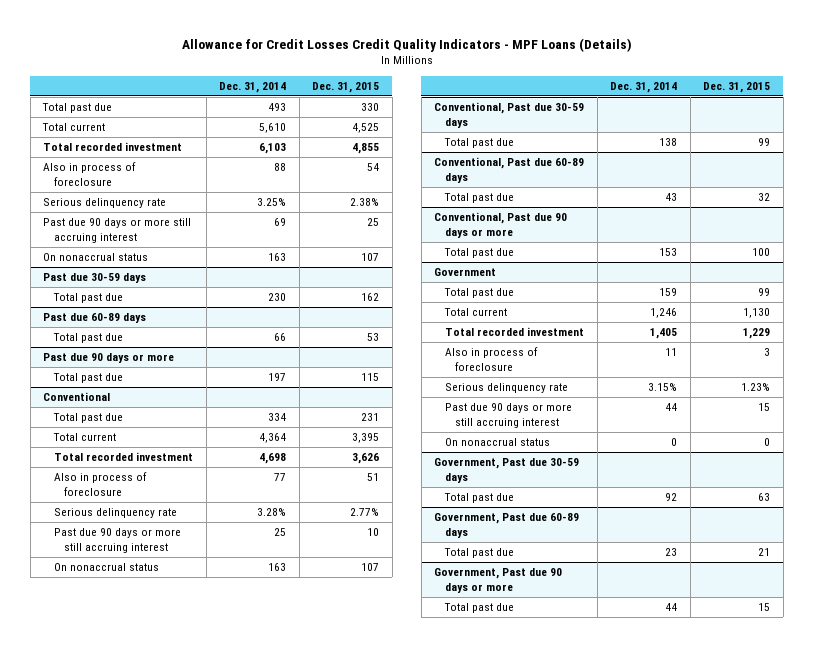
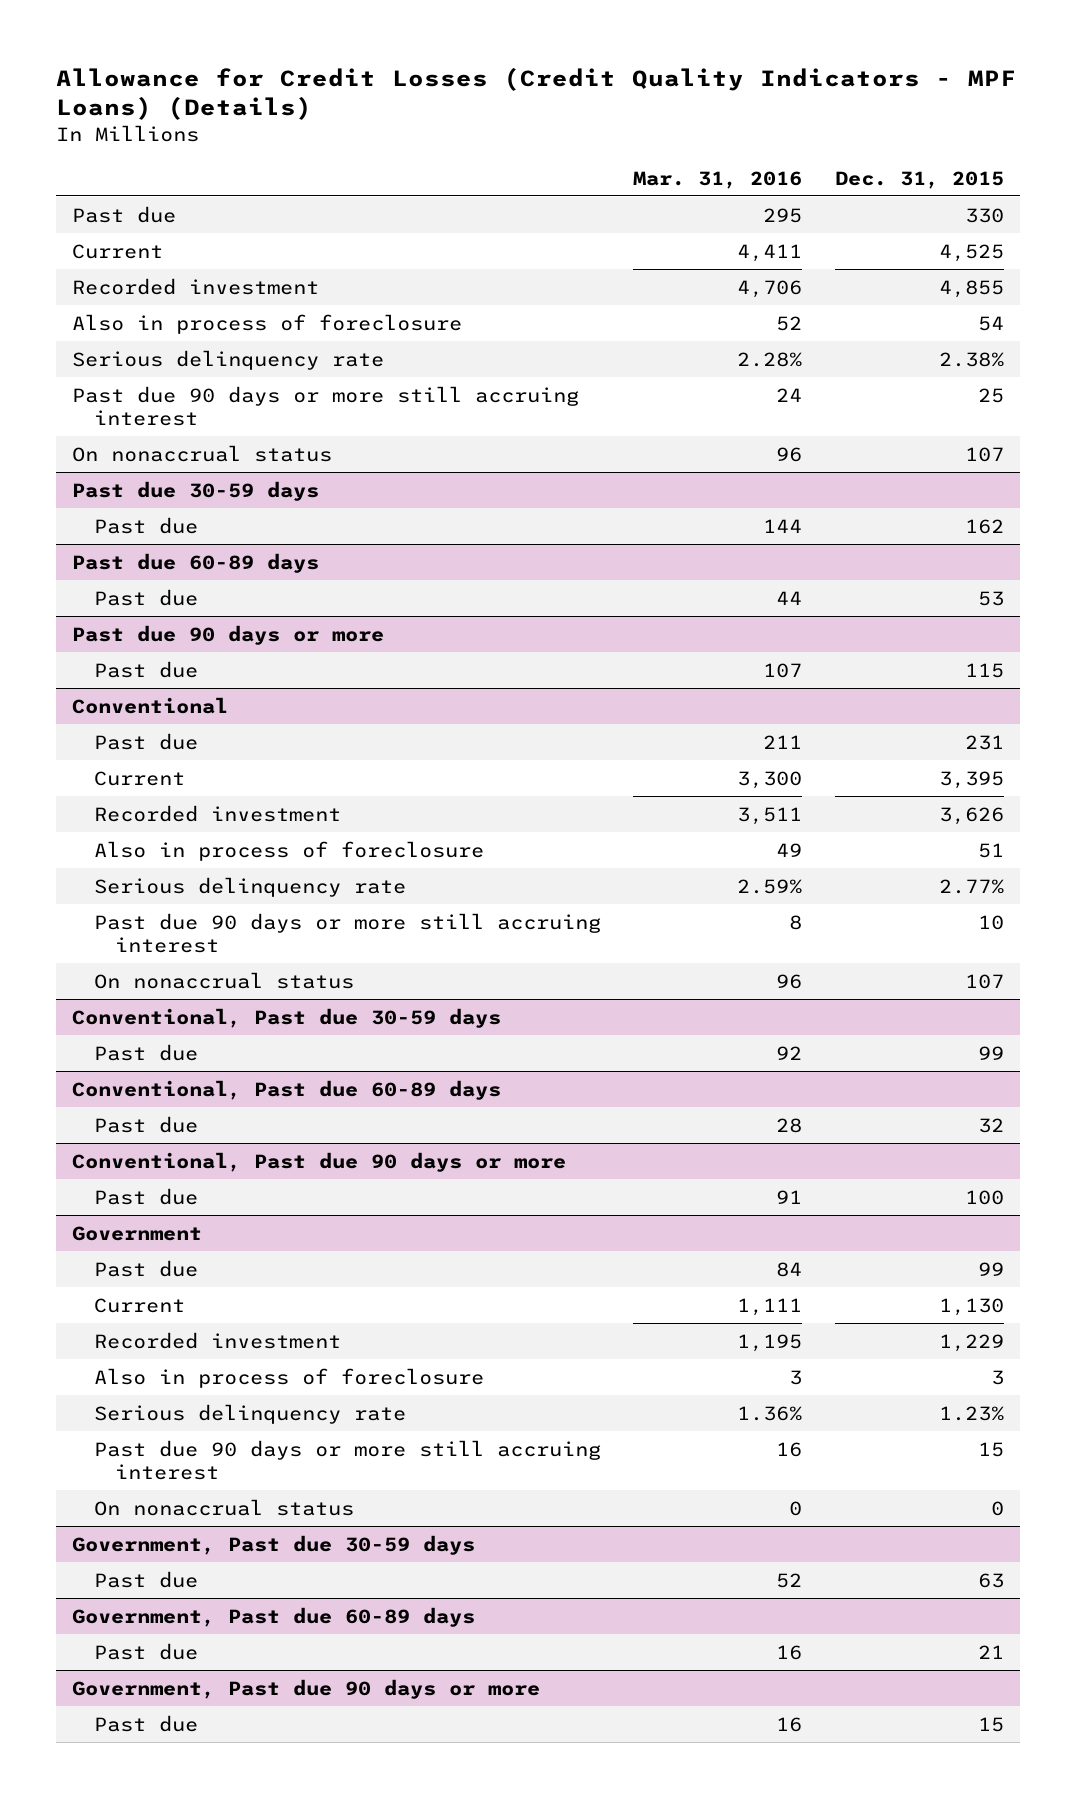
- Allowance for Credit Losses Credit Quality Indicators - MPF Loans (Details)
+ Allowance for Credit Losses (Credit Quality Indicators - MPF Loans) (Details)
- | Dec. 31, 2014 | Dec. 31, 2015
+ | Mar. 31, 2016 | Dec. 31, 2015
- Total past due | 493 | 330
- Total current | 5,610 | 4,525
- Total recorded investment | 6,103 | 4,855
+ Past due | 295 | 330
+ Current | 4,411 | 4,525
+ Recorded investment | 4,706 | 4,855
@ Past due 30-59 days
- Total past due | 230 | 162
+ Past due | 144 | 162
@ Past due 60-89 days
- Total past due | 66 | 53
+ Past due | 44 | 53
@ Past due 90 days or more
- Total past due | 197 | 115
+ Past due | 107 | 115
@ Conventional
- Total past due | 334 | 231
- Total current | 4,364 | 3,395
- Total recorded investment | 4,698 | 3,626
+ Past due | 211 | 231
+ Current | 3,300 | 3,395
+ Recorded investment | 3,511 | 3,626
@ Conventional, Past due 30-59 days
- Total past due | 138 | 99
+ Past due | 92 | 99
@ Conventional, Past due 60-89 days
- Total past due | 43 | 32
+ Past due | 28 | 32
@ Conventional, Past due 90 days or more
- Total past due | 153 | 100
+ Past due | 91 | 100
@ Government
- Total past due | 159 | 99
- Total current | 1,246 | 1,130
- Total recorded investment | 1,405 | 1,229
+ Past due | 84 | 99
+ Current | 1,111 | 1,130
+ Recorded investment | 1,195 | 1,229
@ Government, Past due 30-59 days
- Total past due | 92 | 63
+ Past due | 52 | 63
@ Government, Past due 60-89 days
- Total past due | 23 | 21
+ Past due | 16 | 21
@ Government, Past due 90 days or more
- Total past due | 44 | 15
+ Past due | 16 | 15

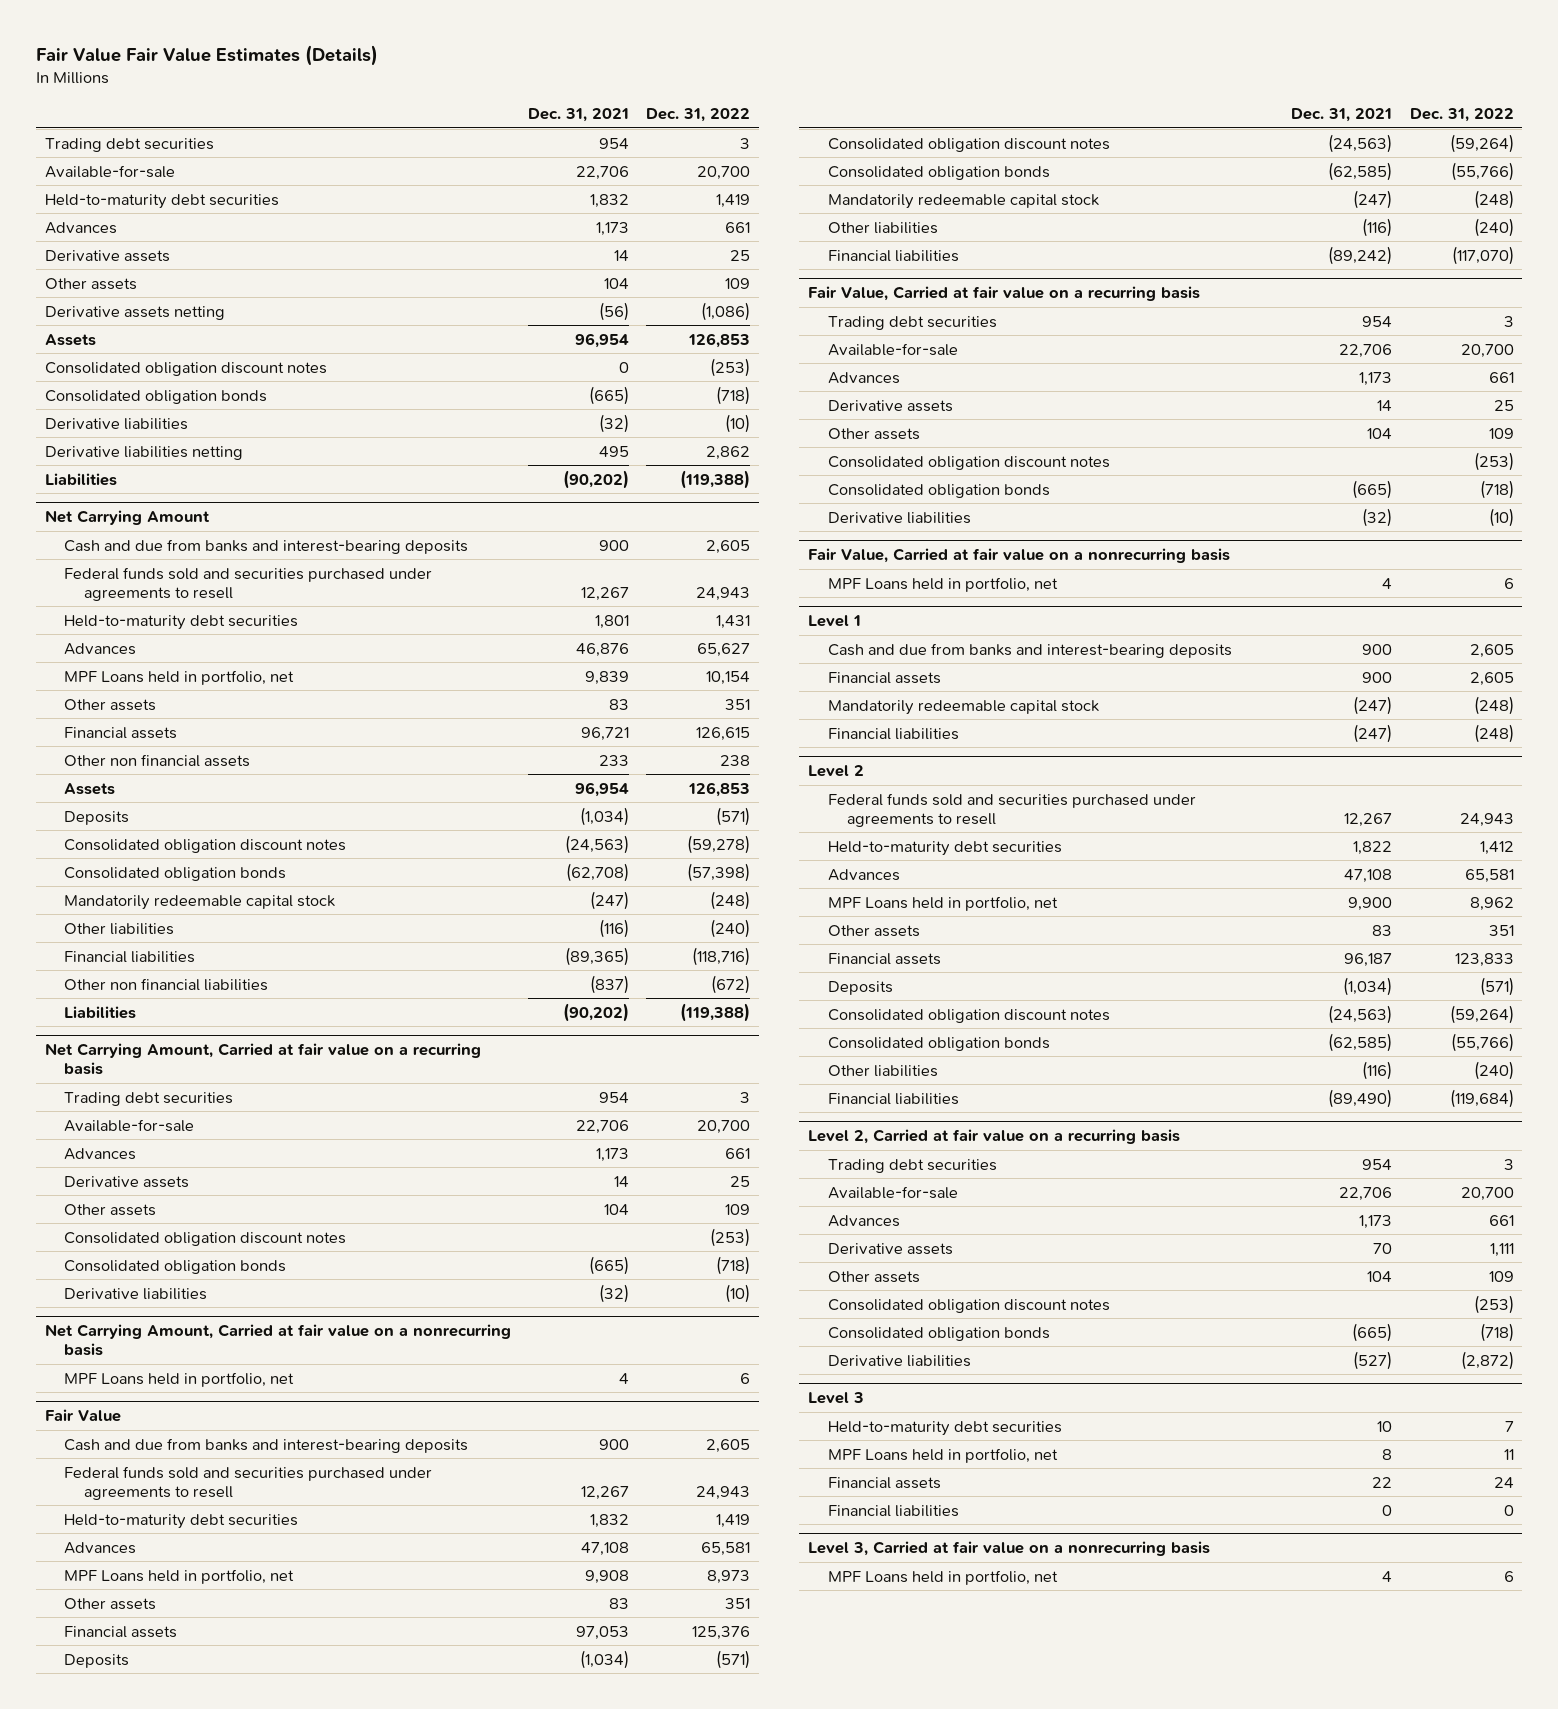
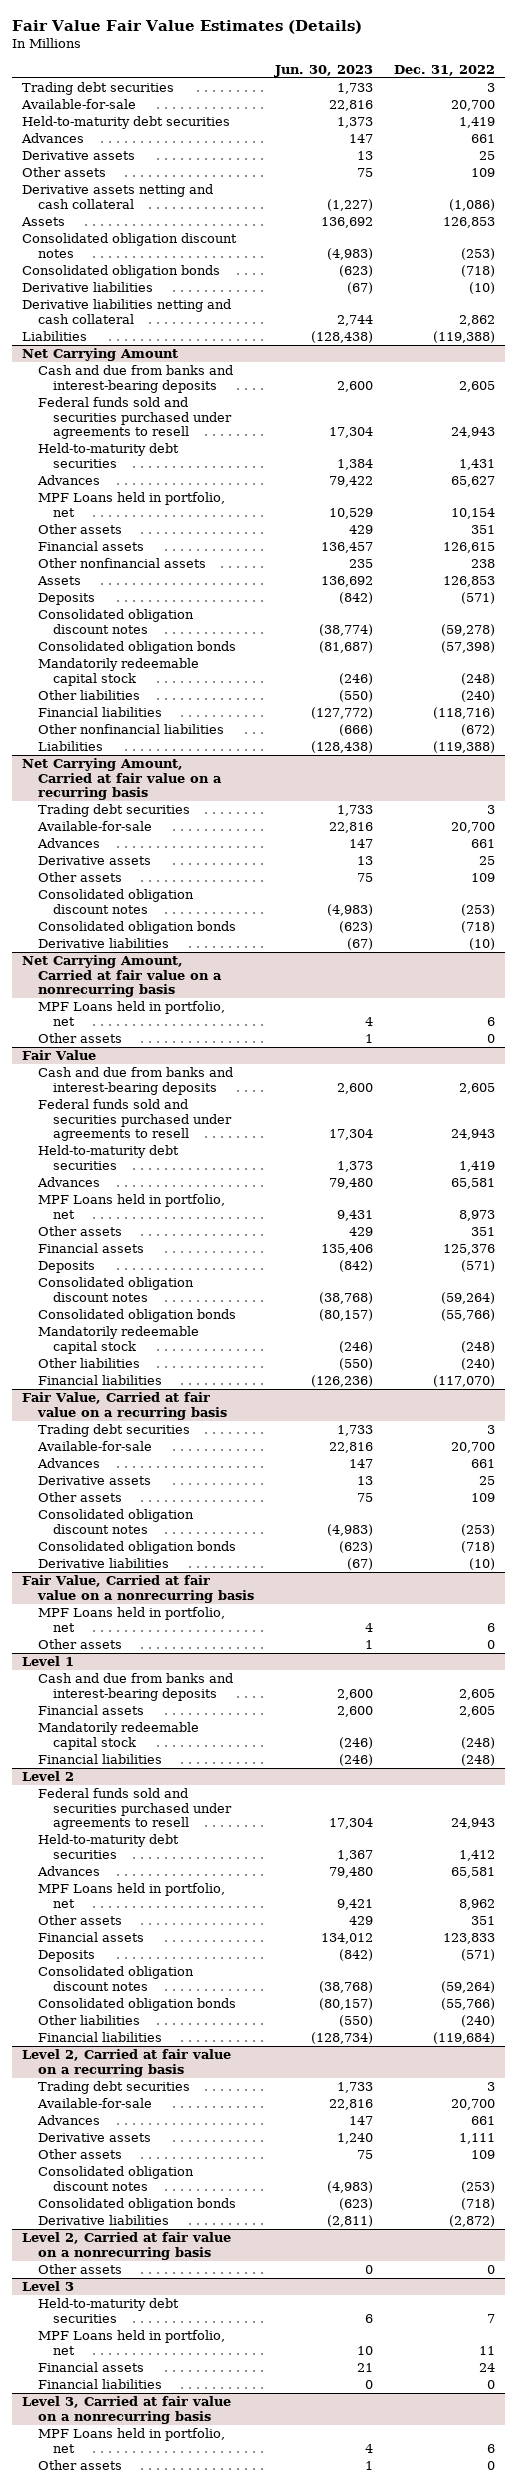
- | Dec. 31, 2021 | Dec. 31, 2022
+ | Jun. 30, 2023 | Dec. 31, 2022
- Derivative assets netting | (56) | (1,086)
+ Derivative assets netting and cash collateral | (1,227) | (1,086)
- Derivative liabilities netting | 495 | 2,862
+ Derivative liabilities netting and cash collateral | 2,744 | 2,862
@ Net Carrying Amount
- Other non financial assets | 233 | 238
+ Other nonfinancial assets | 235 | 238
- Other non financial liabilities | (837) | (672)
+ Other nonfinancial liabilities | (666) | (672)
@ Net Carrying Amount, Carried at fair value on a nonrecurring basis
+ Other assets | 1 | 0
@ Fair Value, Carried at fair value on a nonrecurring basis
+ Other assets | 1 | 0
+ Level 2, Carried at fair value on a nonrecurring basis
+ Other assets | 0 | 0
@ Level 3, Carried at fair value on a nonrecurring basis
+ Other assets | 1 | 0

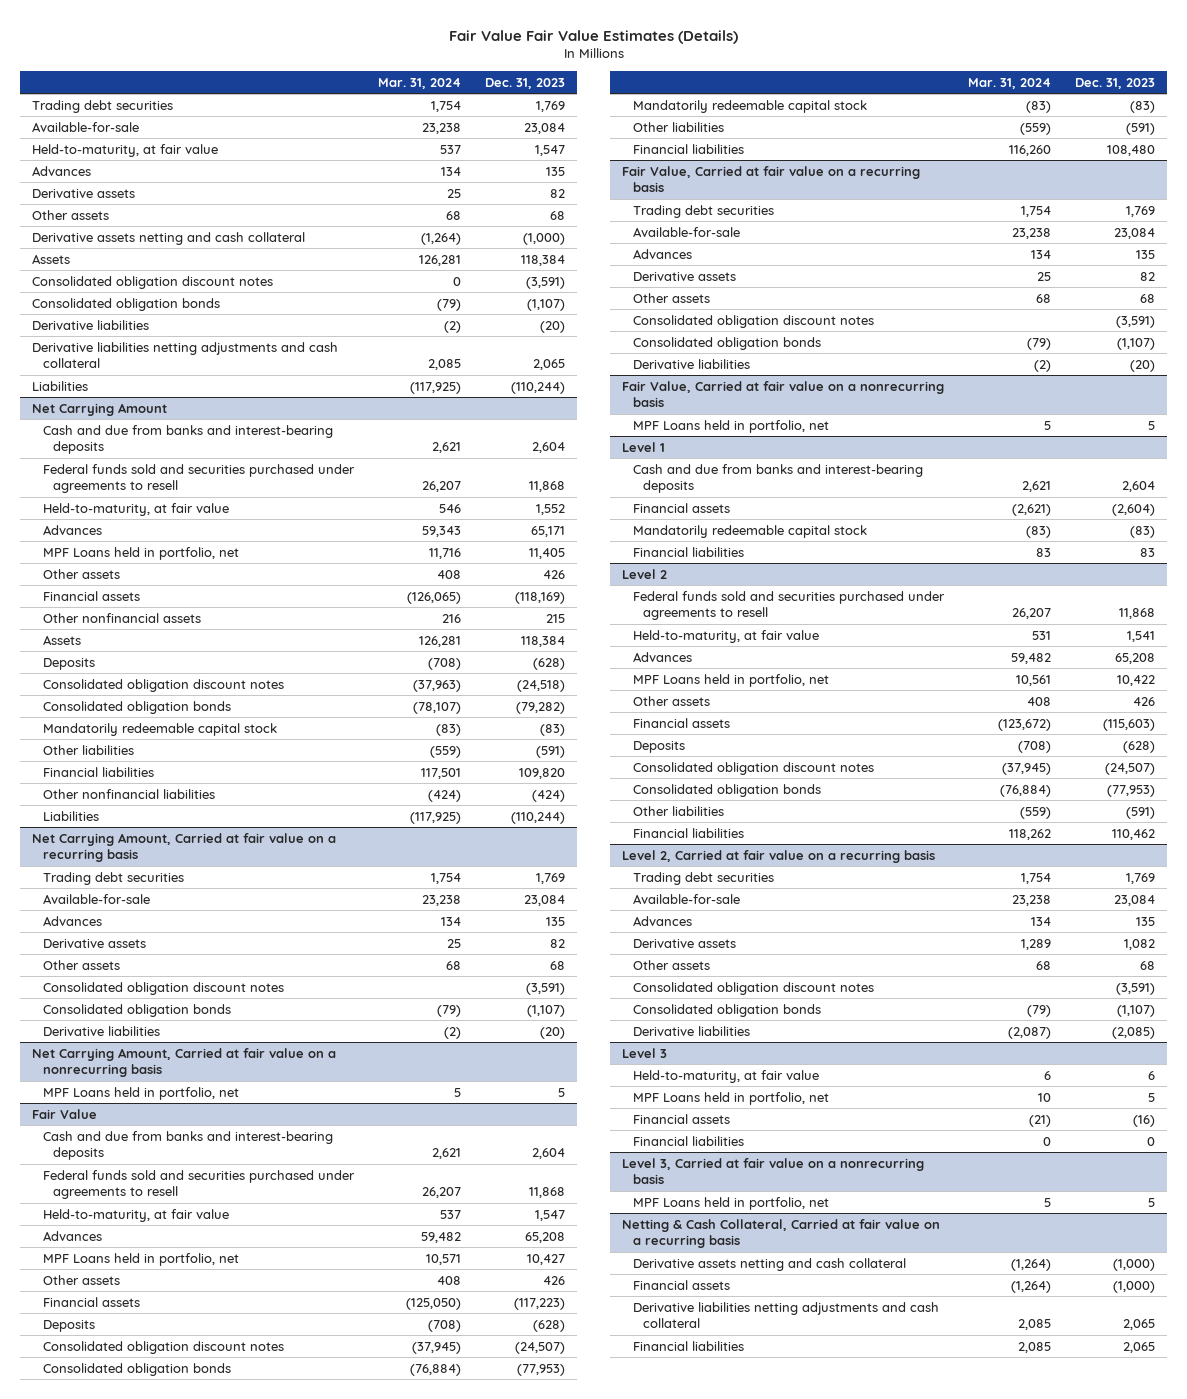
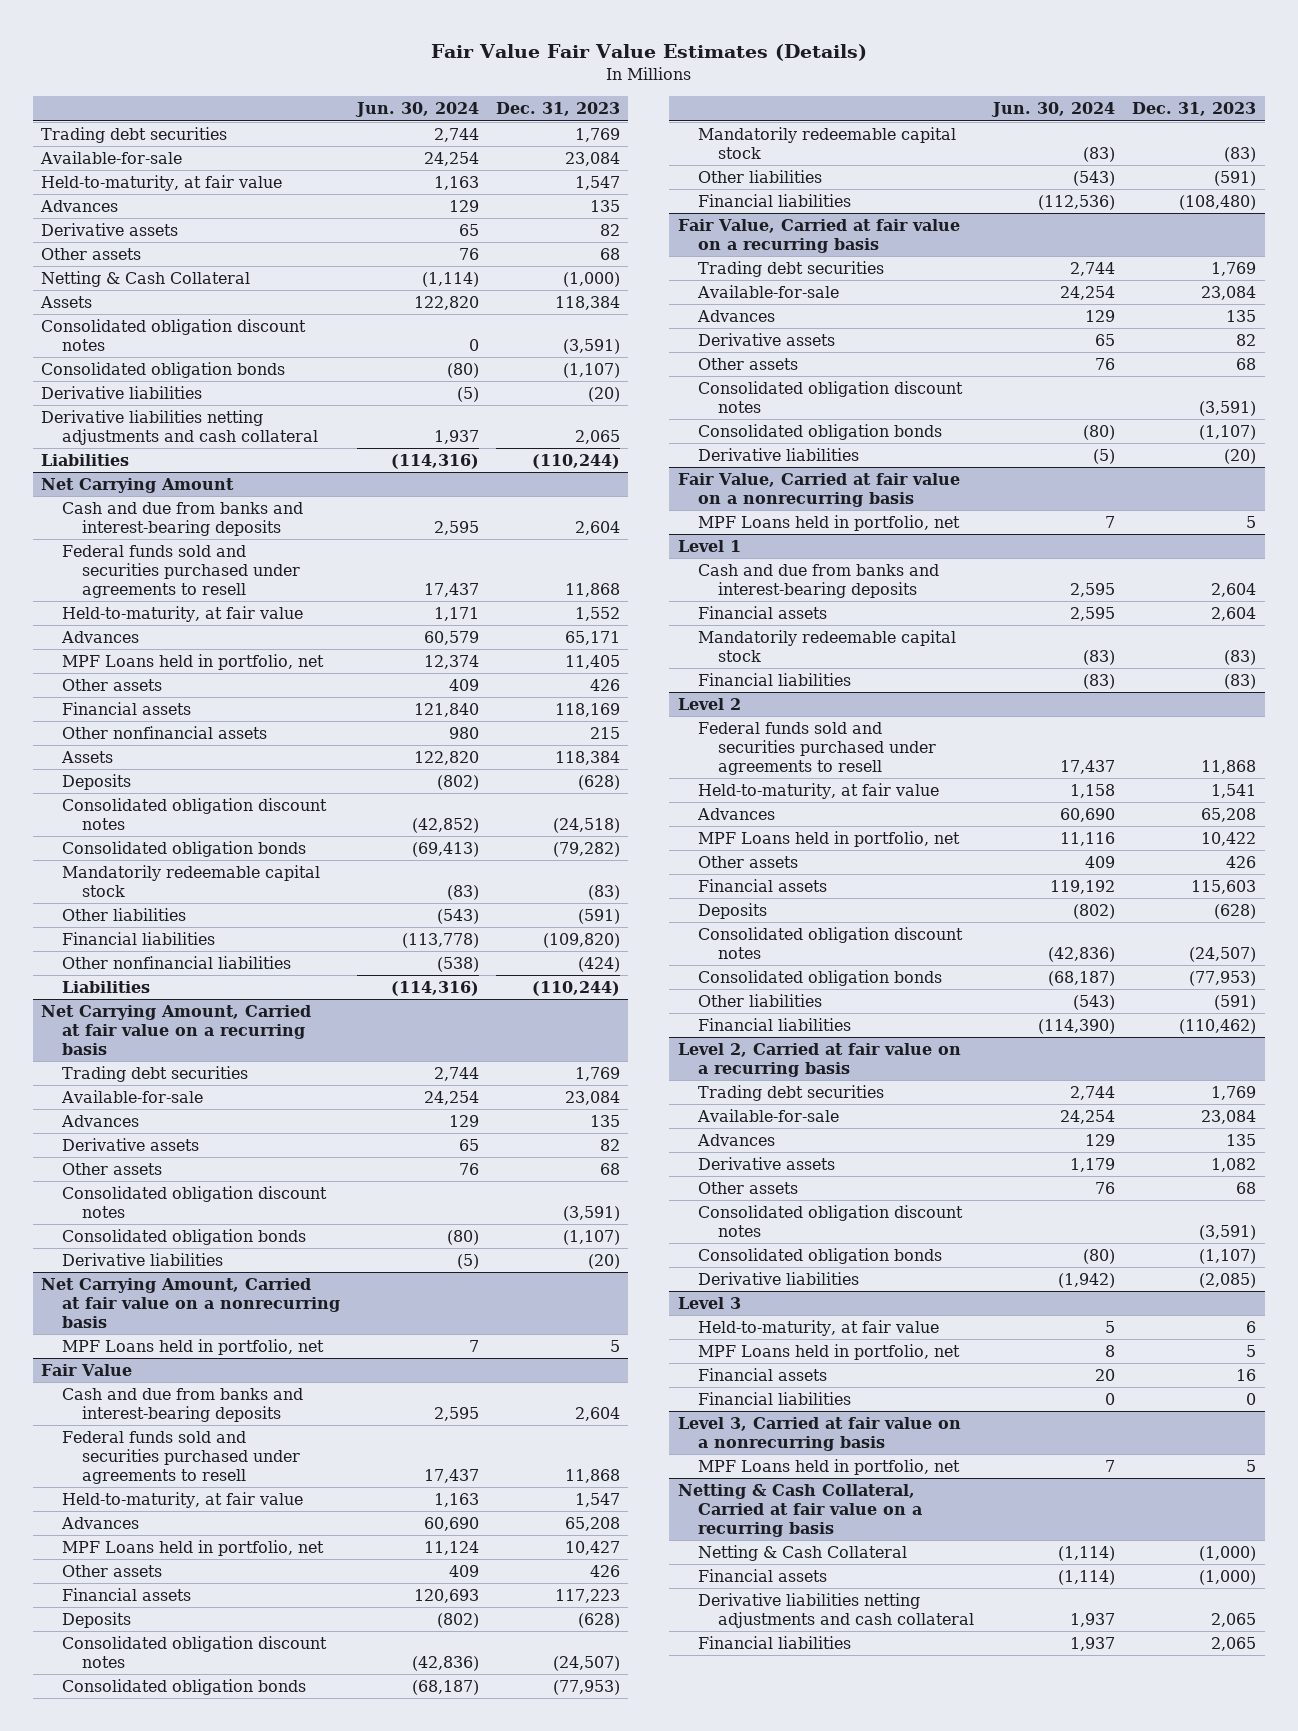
- | Mar. 31, 2024 | Dec. 31, 2023
+ | Jun. 30, 2024 | Dec. 31, 2023
- Derivative assets netting and cash collateral | (1,264) | (1,000)
+ Netting & Cash Collateral | (1,114) | (1,000)
@ Net Carrying Amount
- Financial assets | (126,065) | (118,169)
+ Financial assets | 121,840 | 118,169
- Financial liabilities | 117,501 | 109,820
+ Financial liabilities | (113,778) | (109,820)
@ Fair Value
- Financial assets | (125,050) | (117,223)
+ Financial assets | 120,693 | 117,223
- Financial liabilities | 116,260 | 108,480
+ Financial liabilities | (112,536) | (108,480)
@ Level 1
- Financial assets | (2,621) | (2,604)
+ Financial assets | 2,595 | 2,604
- Financial liabilities | 83 | 83
+ Financial liabilities | (83) | (83)
@ Level 2
- Financial assets | (123,672) | (115,603)
+ Financial assets | 119,192 | 115,603
- Financial liabilities | 118,262 | 110,462
+ Financial liabilities | (114,390) | (110,462)
@ Level 3
- Financial assets | (21) | (16)
+ Financial assets | 20 | 16
@ Netting & Cash Collateral, Carried at fair value on a recurring basis
- Derivative assets netting and cash collateral | (1,264) | (1,000)
+ Netting & Cash Collateral | (1,114) | (1,000)

